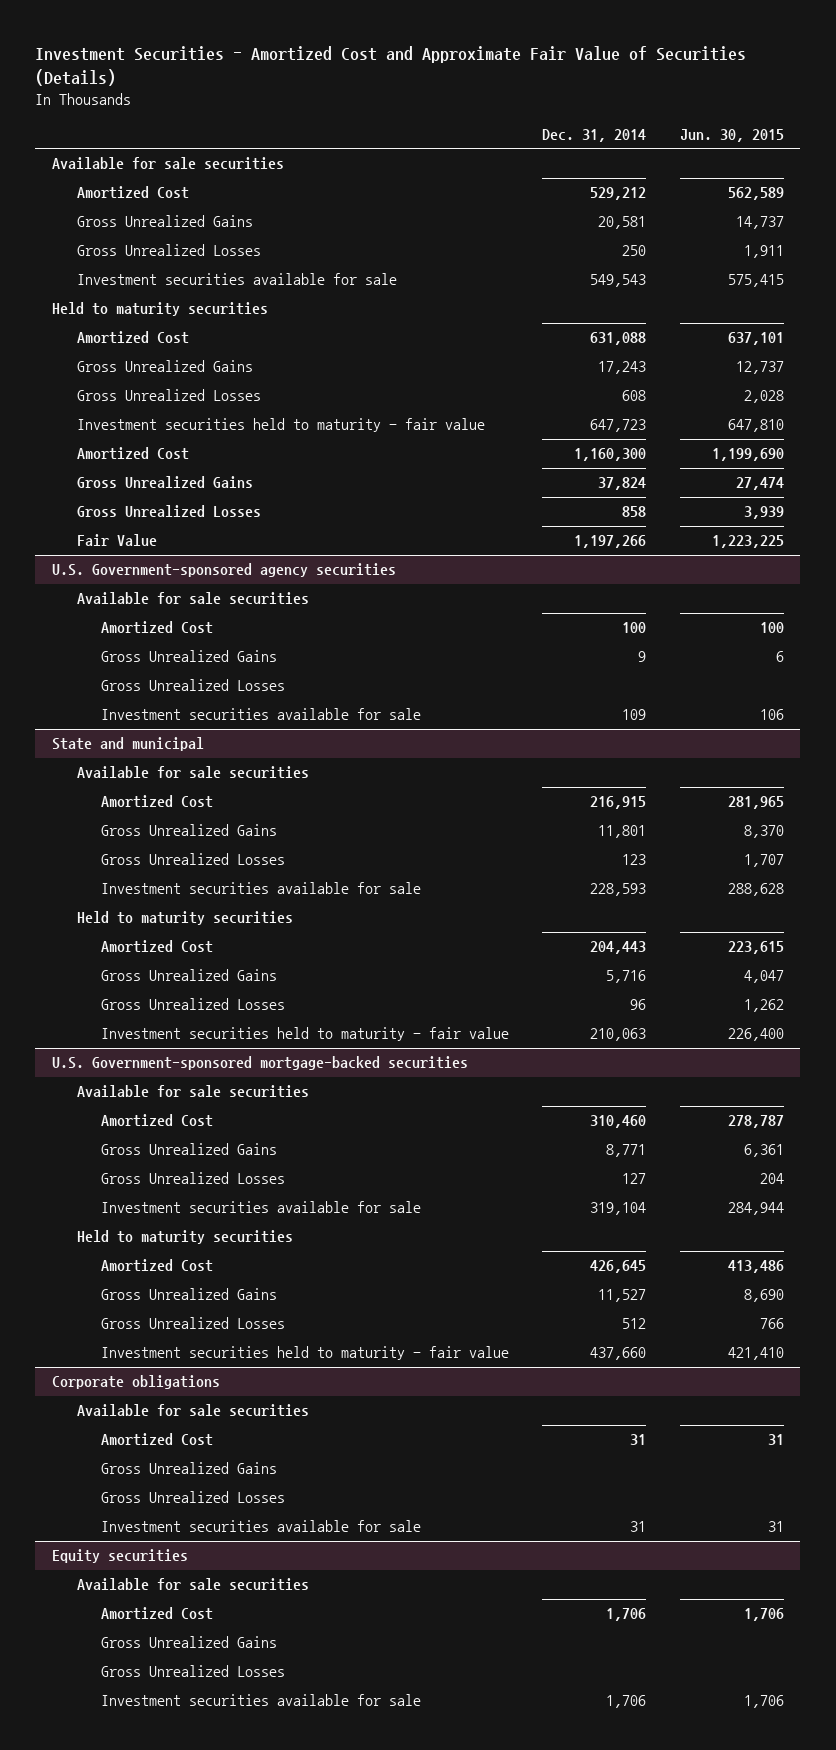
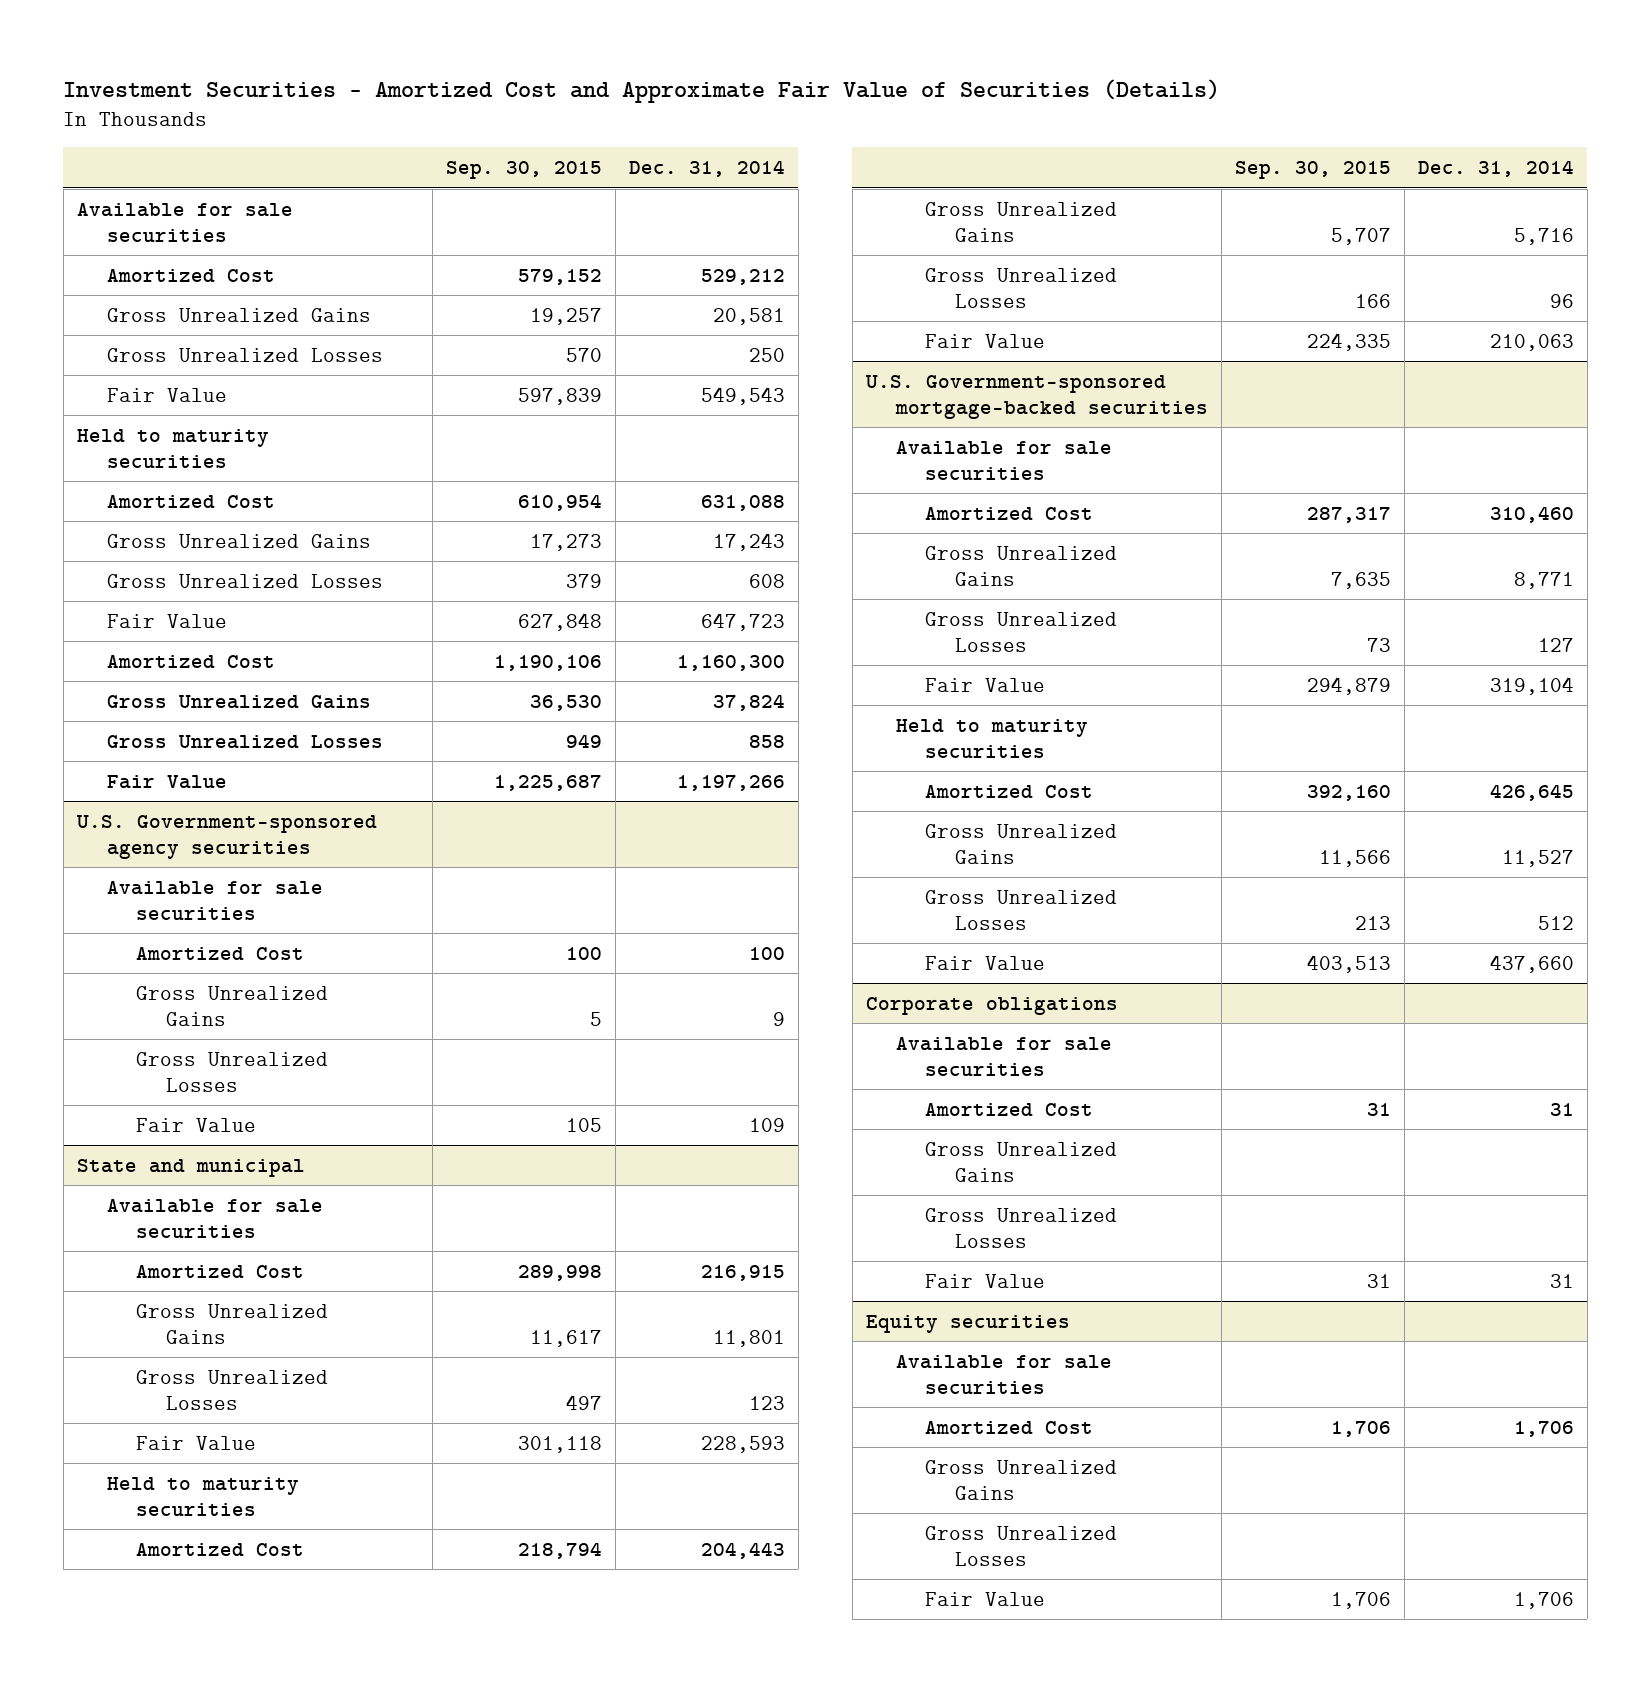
- | Dec. 31, 2014 | Jun. 30, 2015
+ | Sep. 30, 2015 | Dec. 31, 2014
- Investment securities available for sale | 549,543 | 575,415
+ Fair Value | 597,839 | 549,543
- Investment securities held to maturity - fair value | 647,723 | 647,810
+ Fair Value | 627,848 | 647,723
@ U.S. Government-sponsored agency securities
- Investment securities available for sale | 109 | 106
+ Fair Value | 105 | 109
@ State and municipal
- Investment securities available for sale | 228,593 | 288,628
+ Fair Value | 301,118 | 228,593
- Investment securities held to maturity - fair value | 210,063 | 226,400
+ Fair Value | 224,335 | 210,063
@ U.S. Government-sponsored mortgage-backed securities
- Investment securities available for sale | 319,104 | 284,944
+ Fair Value | 294,879 | 319,104
- Investment securities held to maturity - fair value | 437,660 | 421,410
+ Fair Value | 403,513 | 437,660
@ Corporate obligations
- Investment securities available for sale | 31 | 31
+ Fair Value | 31 | 31
@ Equity securities
- Investment securities available for sale | 1,706 | 1,706
+ Fair Value | 1,706 | 1,706

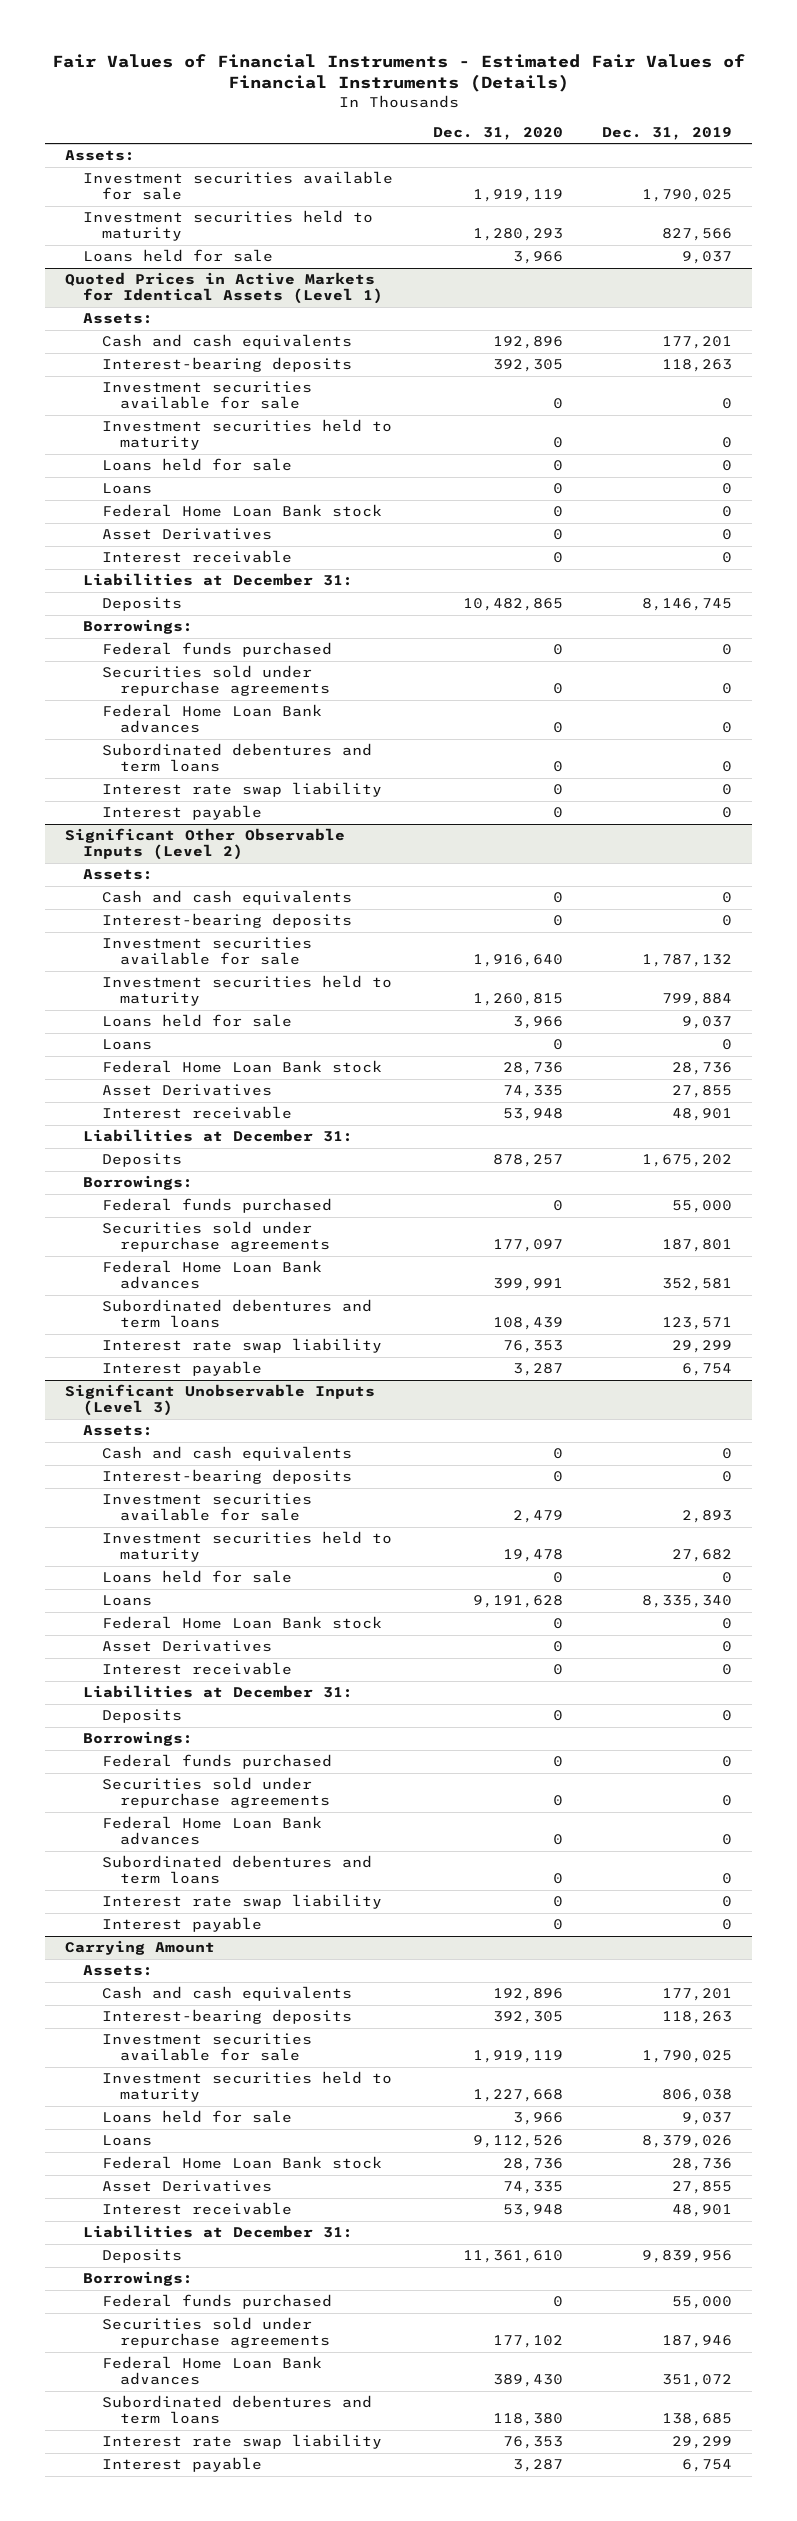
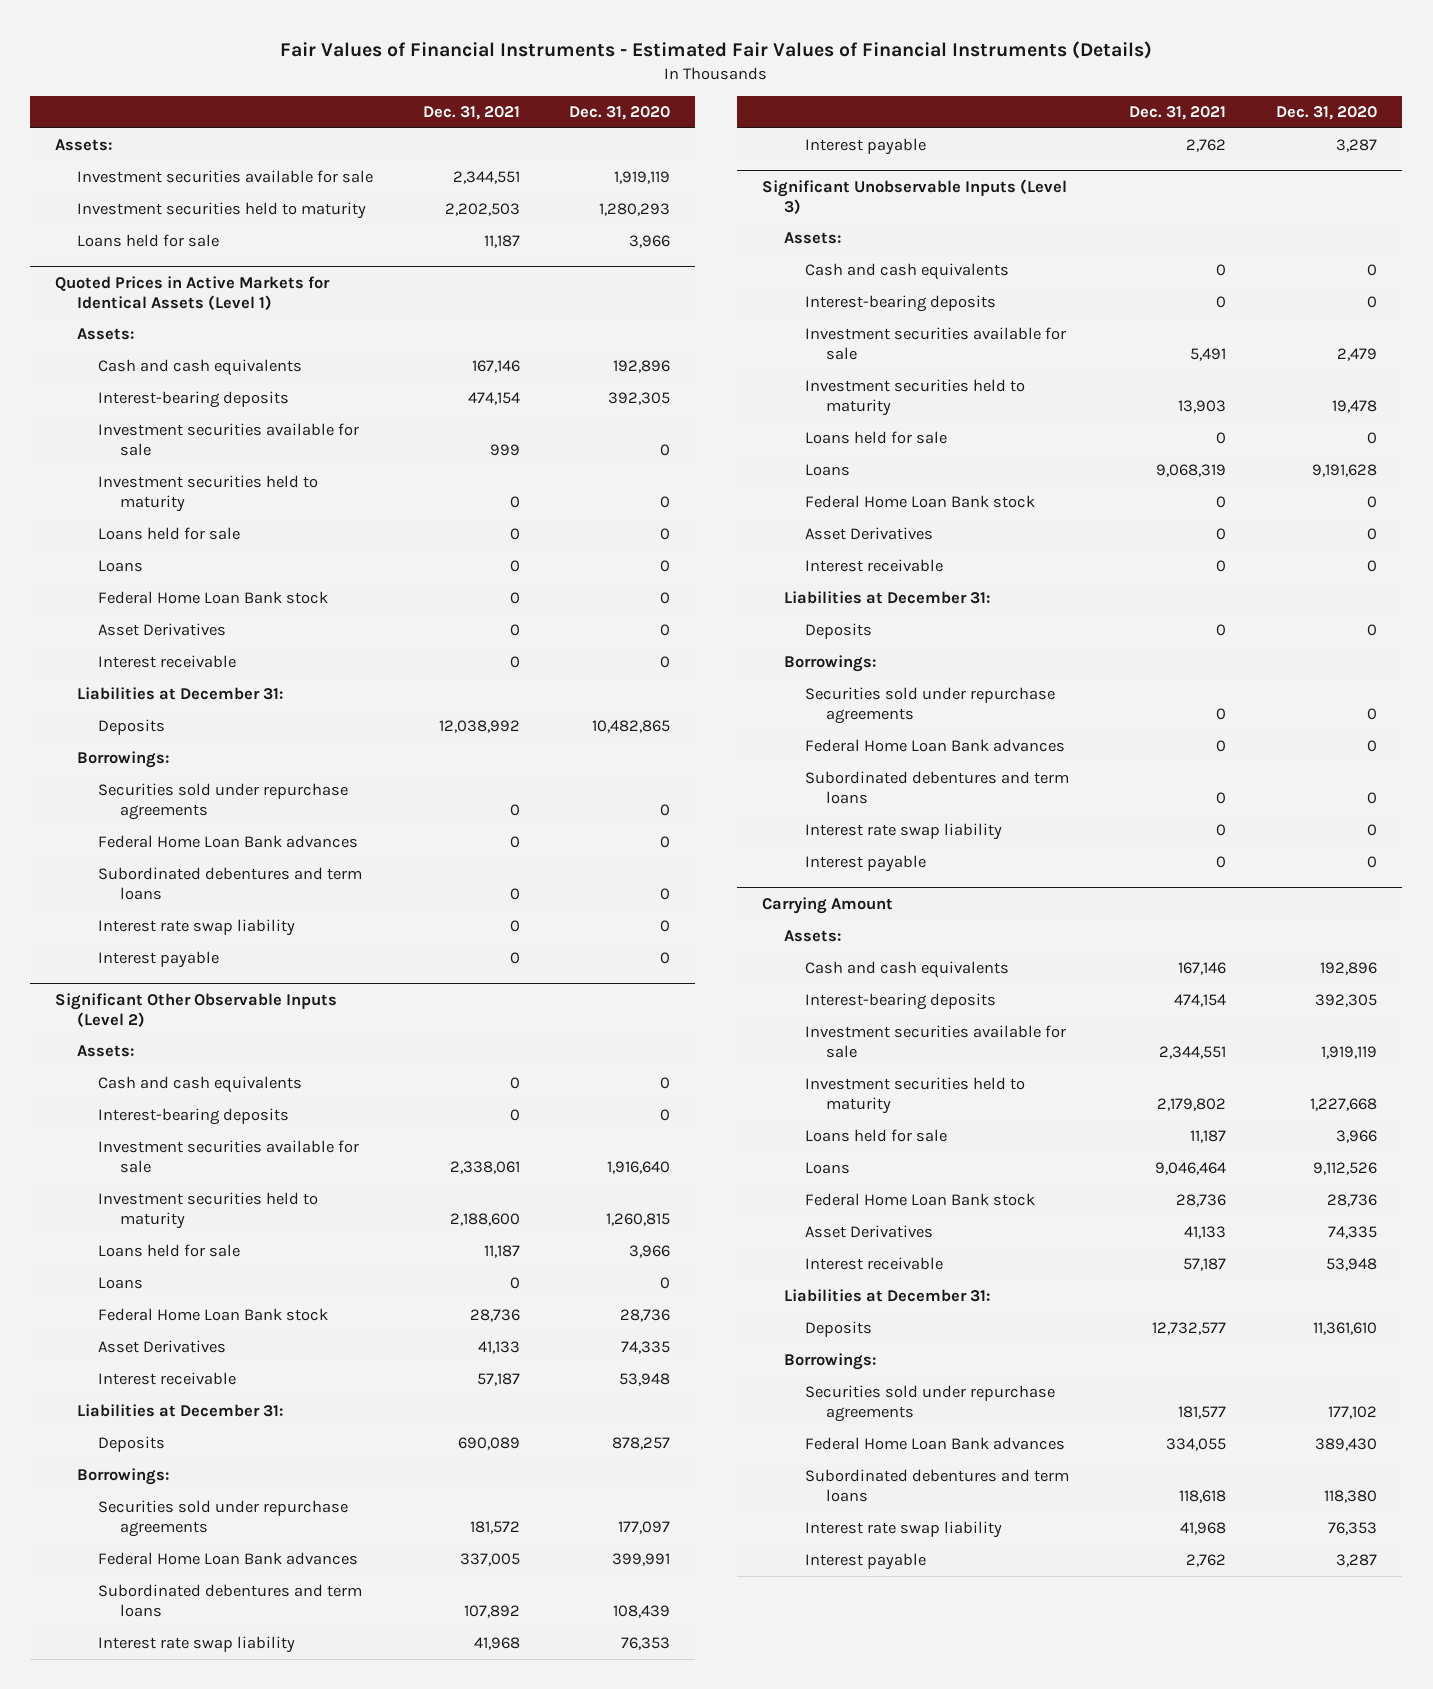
- | Dec. 31, 2020 | Dec. 31, 2019
+ | Dec. 31, 2021 | Dec. 31, 2020
@ Quoted Prices in Active Markets for Identical Assets (Level 1)
- Federal funds purchased | 0 | 0
@ Significant Other Observable Inputs (Level 2)
- Federal funds purchased | 0 | 55,000
@ Significant Unobservable Inputs (Level 3)
- Federal funds purchased | 0 | 0
@ Carrying Amount
- Federal funds purchased | 0 | 55,000

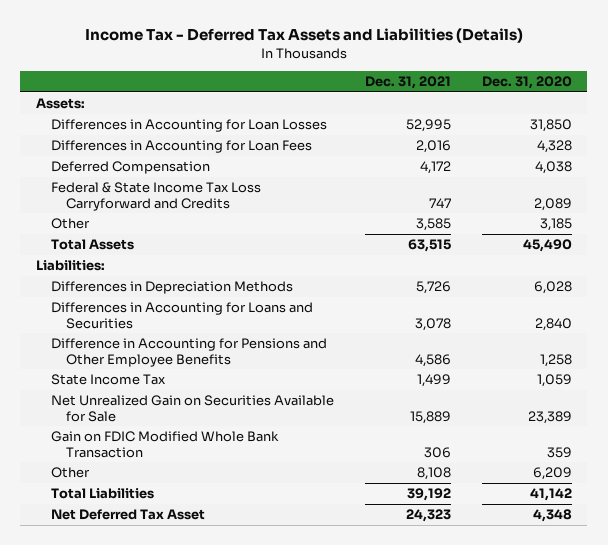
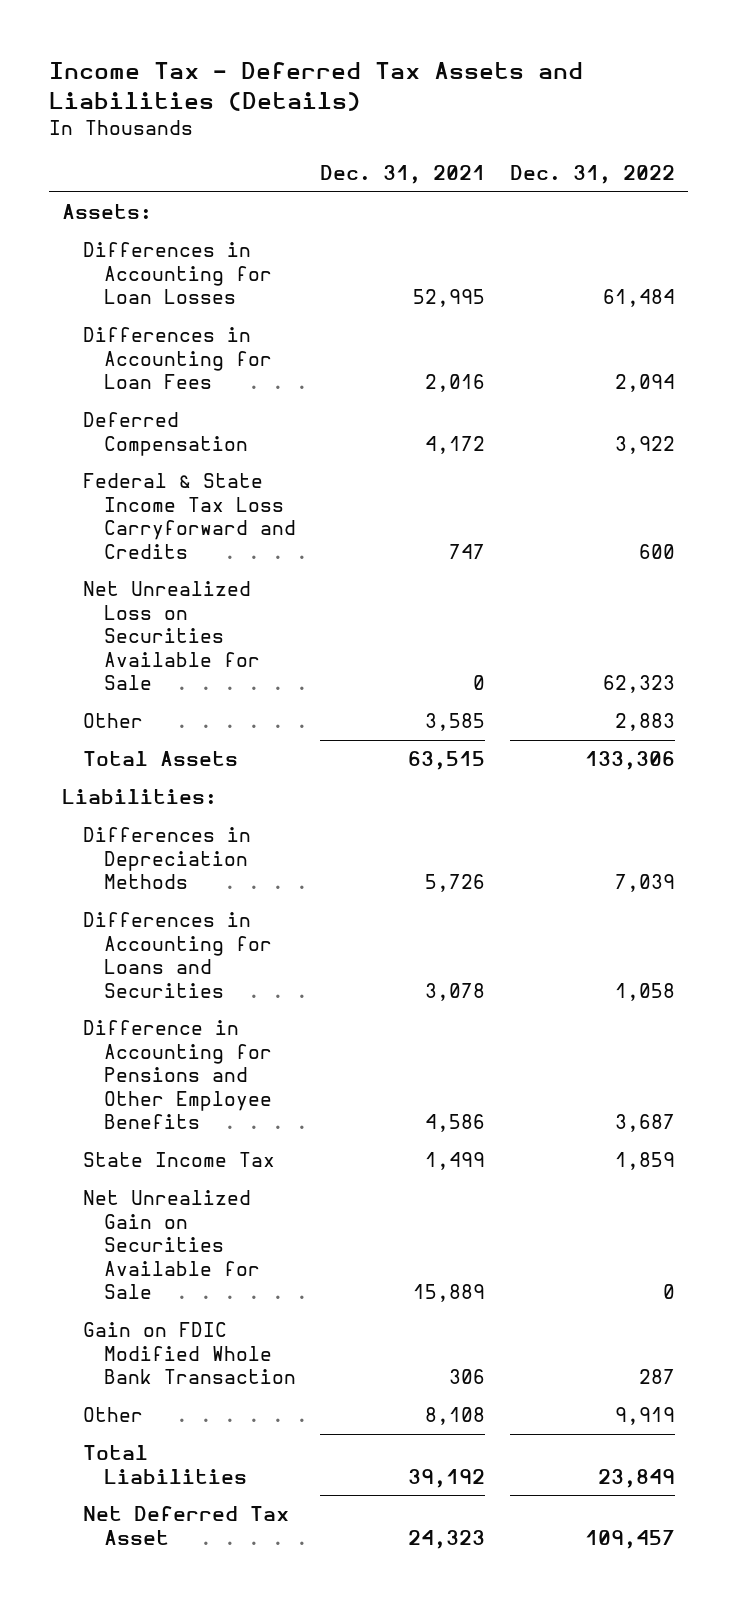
- | Dec. 31, 2021 | Dec. 31, 2020
+ | Dec. 31, 2021 | Dec. 31, 2022
+ Net Unrealized Loss on Securities Available for Sale | 0 | 62,323

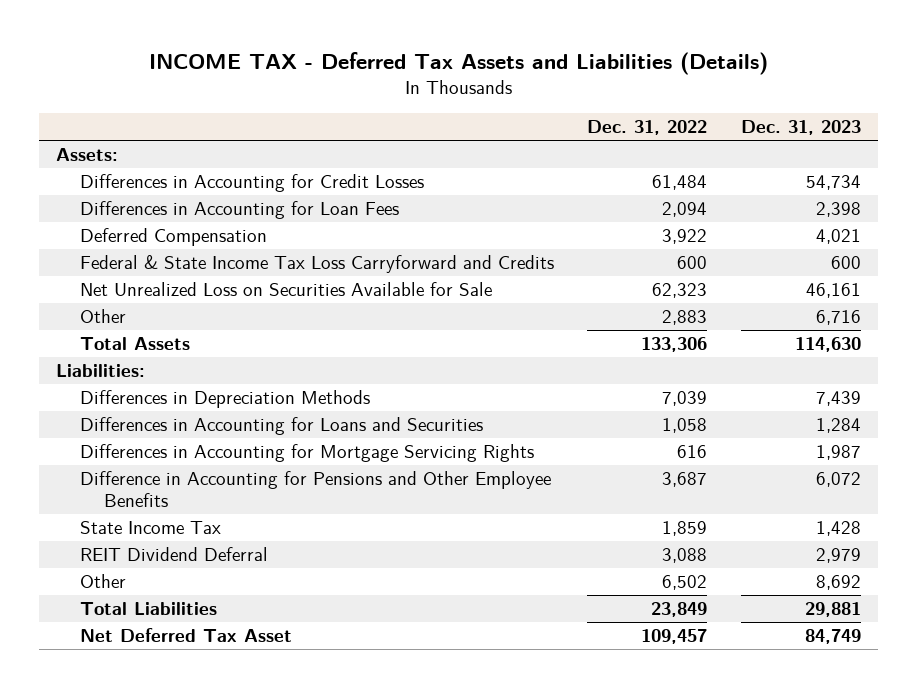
- Income Tax - Deferred Tax Assets and Liabilities (Details)
+ INCOME TAX - Deferred Tax Assets and Liabilities (Details)
- | Dec. 31, 2021 | Dec. 31, 2022
+ | Dec. 31, 2022 | Dec. 31, 2023
- Differences in Accounting for Loan Losses | 52,995 | 61,484
+ Differences in Accounting for Credit Losses | 61,484 | 54,734
+ Differences in Accounting for Mortgage Servicing Rights | 616 | 1,987
- Net Unrealized Gain on Securities Available for Sale | 15,889 | 0
- Gain on FDIC Modified Whole Bank Transaction | 306 | 287
- Other | 8,108 | 9,919
+ REIT Dividend Deferral | 3,088 | 2,979
+ Other | 6,502 | 8,692

